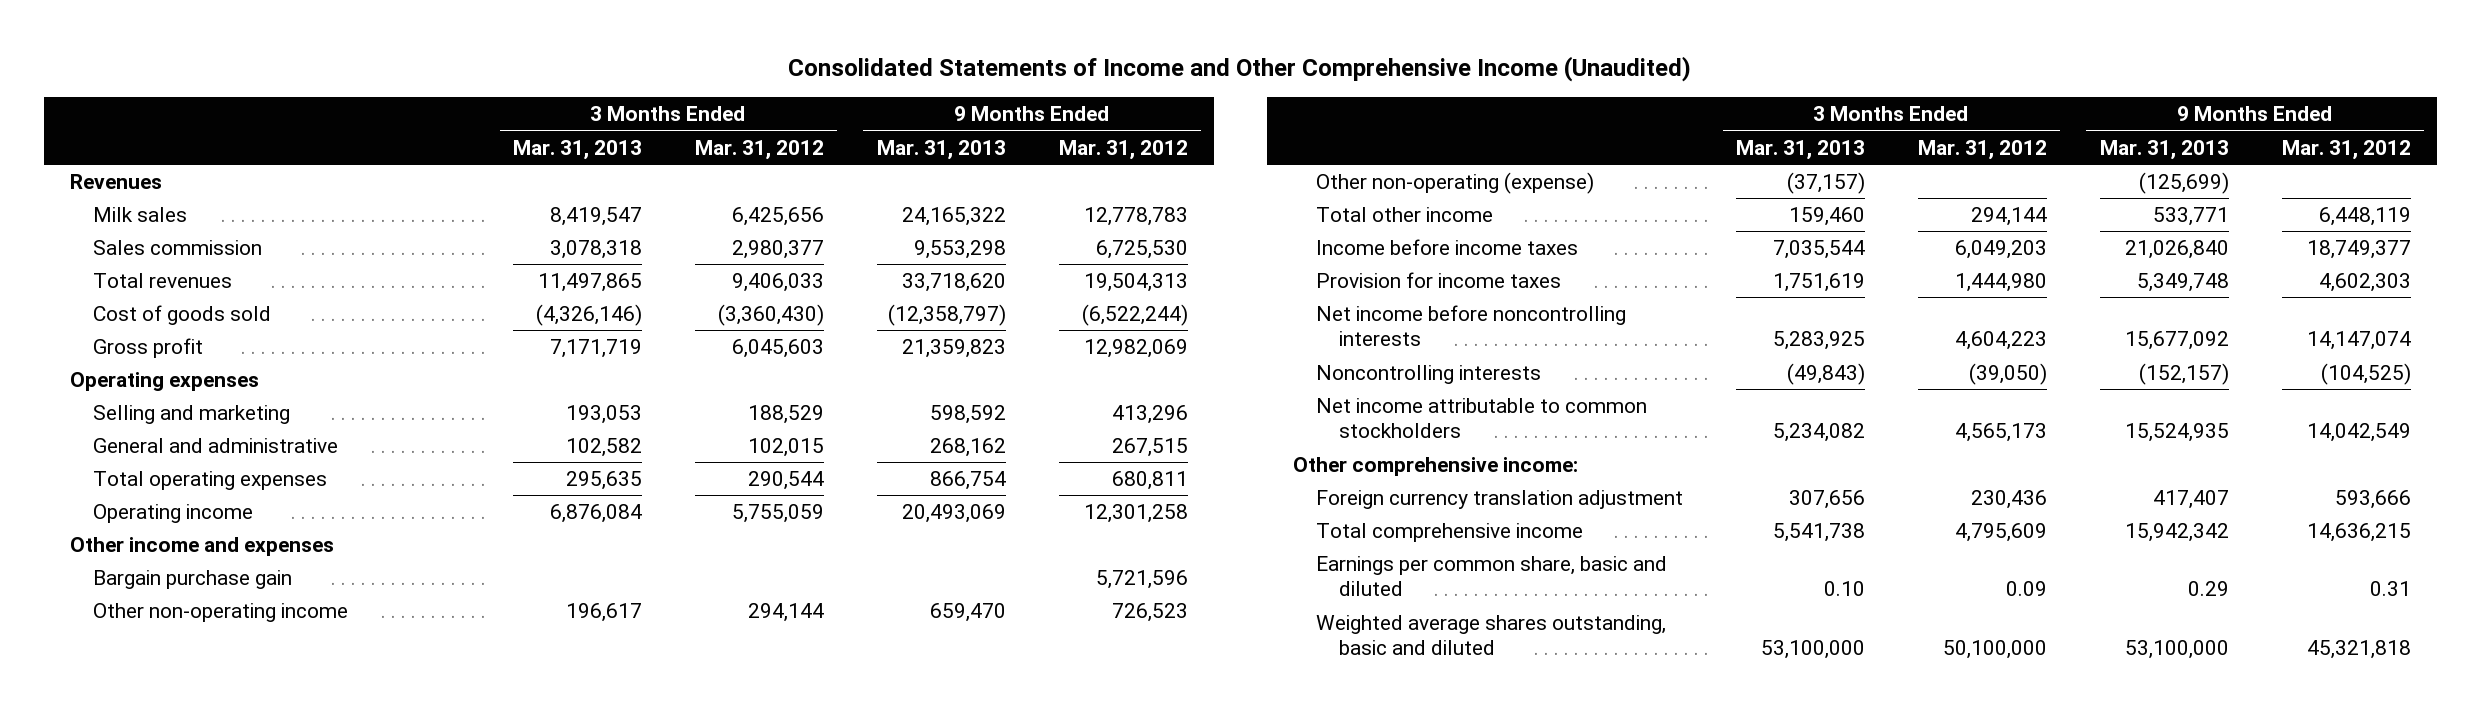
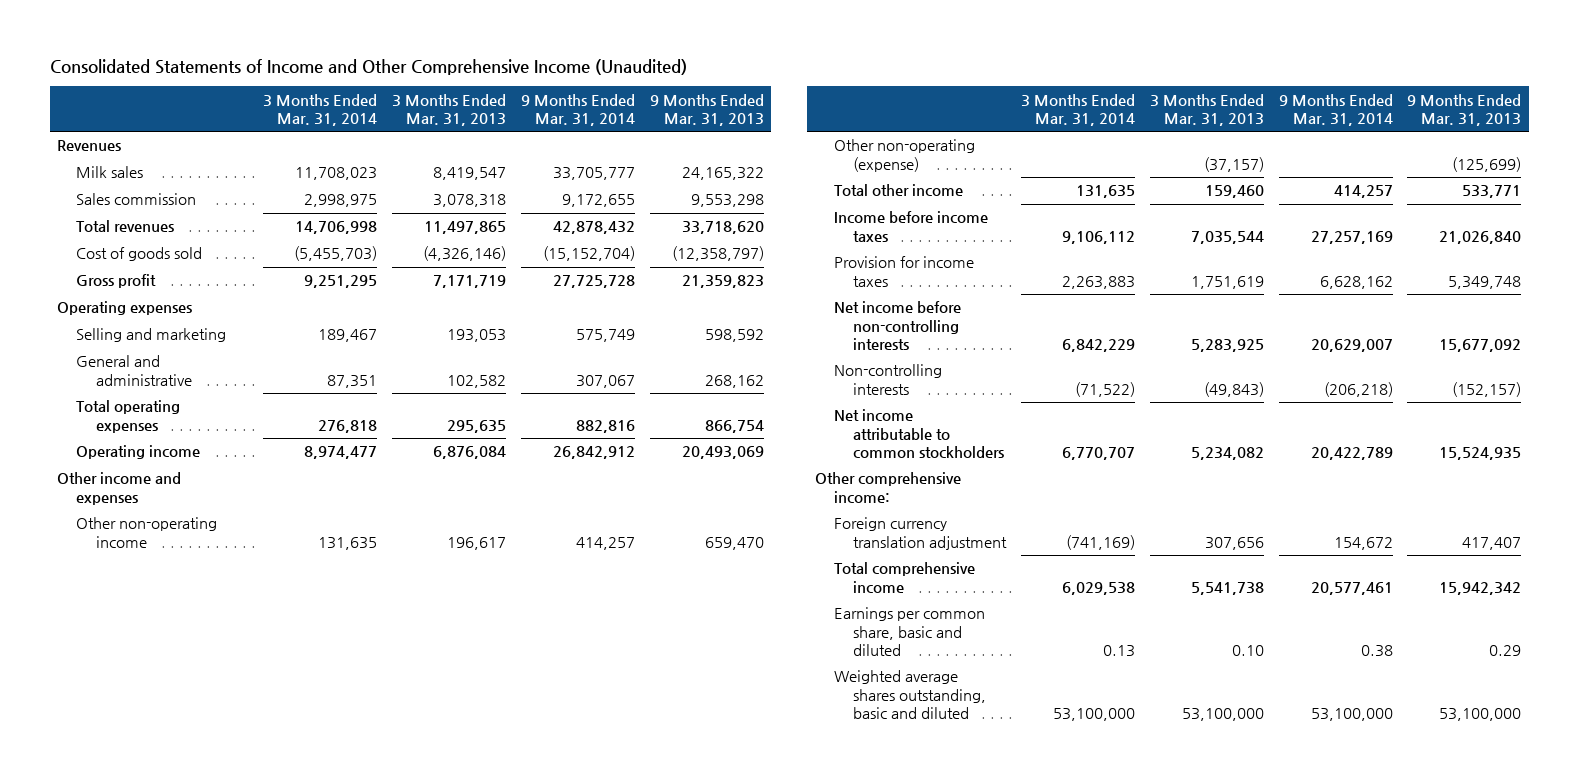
- | 3 Months Ended Mar. 31, 2013 | 3 Months Ended Mar. 31, 2012 | 9 Months Ended Mar. 31, 2013 | 9 Months Ended Mar. 31, 2012
+ | 3 Months Ended Mar. 31, 2014 | 3 Months Ended Mar. 31, 2013 | 9 Months Ended Mar. 31, 2014 | 9 Months Ended Mar. 31, 2013
- Bargain purchase gain | | | | 5,721,596
- Net income before noncontrolling interests | 5,283,925 | 4,604,223 | 15,677,092 | 14,147,074
- Noncontrolling interests | (49,843) | (39,050) | (152,157) | (104,525)
+ Net income before non-controlling interests | 6,842,229 | 5,283,925 | 20,629,007 | 15,677,092
+ Non-controlling interests | (71,522) | (49,843) | (206,218) | (152,157)

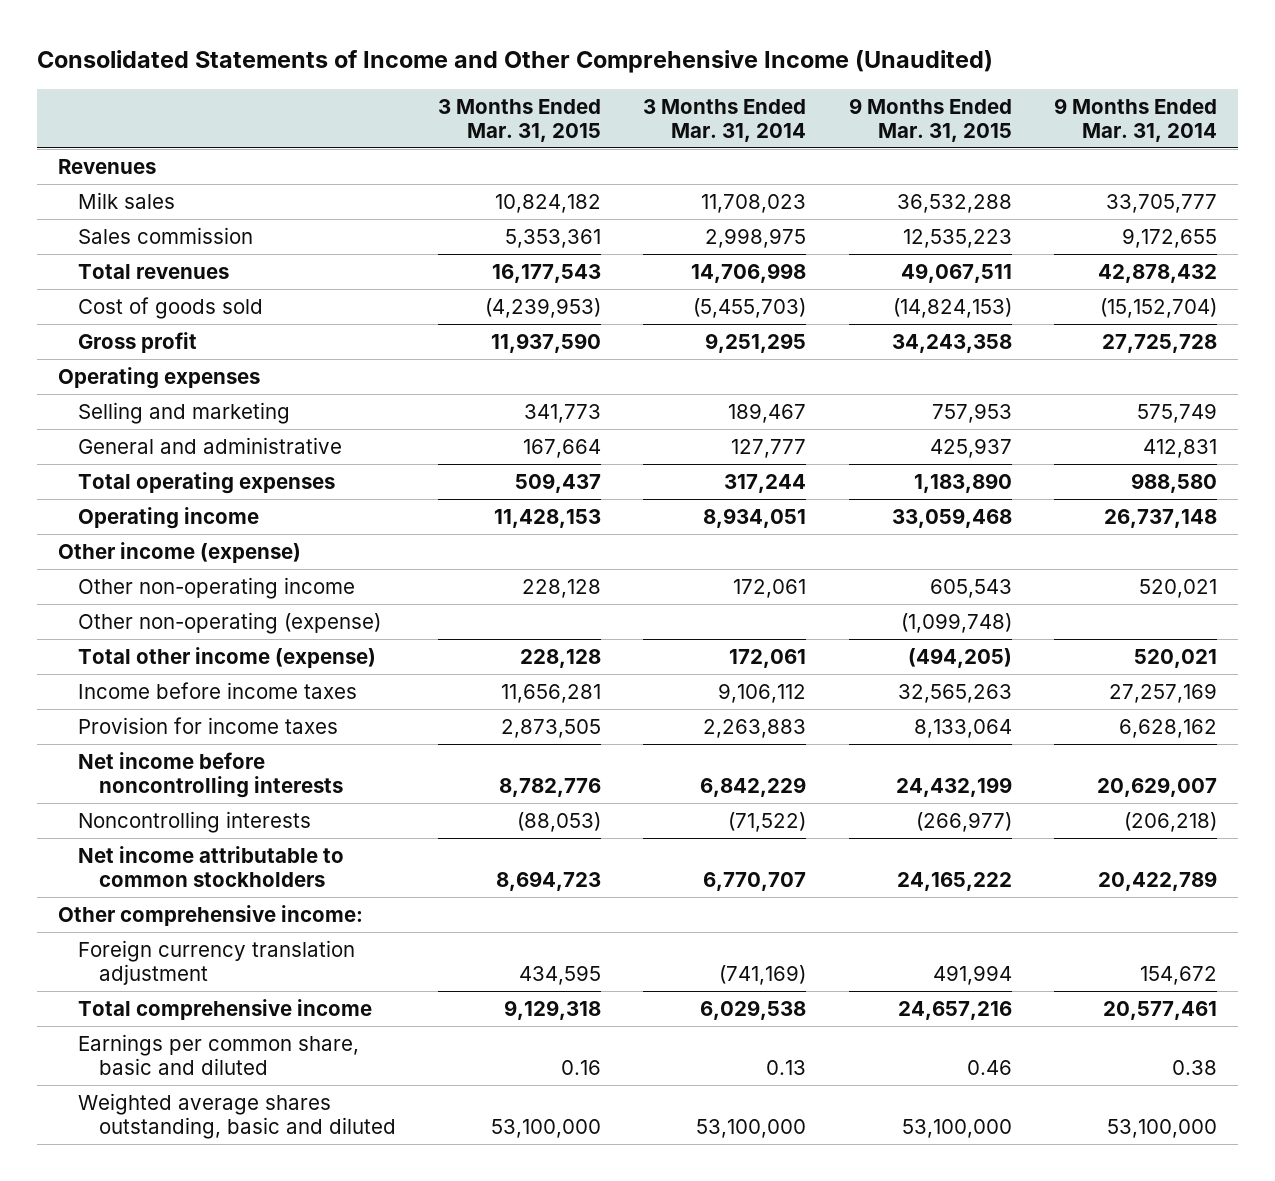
- | 3 Months Ended Mar. 31, 2014 | 3 Months Ended Mar. 31, 2013 | 9 Months Ended Mar. 31, 2014 | 9 Months Ended Mar. 31, 2013
+ | 3 Months Ended Mar. 31, 2015 | 3 Months Ended Mar. 31, 2014 | 9 Months Ended Mar. 31, 2015 | 9 Months Ended Mar. 31, 2014
- General and administrative | 87,351 | 102,582 | 307,067 | 268,162
- Total operating expenses | 276,818 | 295,635 | 882,816 | 866,754
- Operating income | 8,974,477 | 6,876,084 | 26,842,912 | 20,493,069
- Other income and expenses
- Other non-operating income | 131,635 | 196,617 | 414,257 | 659,470
+ General and administrative | 167,664 | 127,777 | 425,937 | 412,831
+ Total operating expenses | 509,437 | 317,244 | 1,183,890 | 988,580
+ Operating income | 11,428,153 | 8,934,051 | 33,059,468 | 26,737,148
+ Other income (expense)
+ Other non-operating income | 228,128 | 172,061 | 605,543 | 520,021
- Total other income | 131,635 | 159,460 | 414,257 | 533,771
+ Total other income (expense) | 228,128 | 172,061 | (494,205) | 520,021
- Net income before non-controlling interests | 6,842,229 | 5,283,925 | 20,629,007 | 15,677,092
- Non-controlling interests | (71,522) | (49,843) | (206,218) | (152,157)
+ Net income before noncontrolling interests | 8,782,776 | 6,842,229 | 24,432,199 | 20,629,007
+ Noncontrolling interests | (88,053) | (71,522) | (266,977) | (206,218)

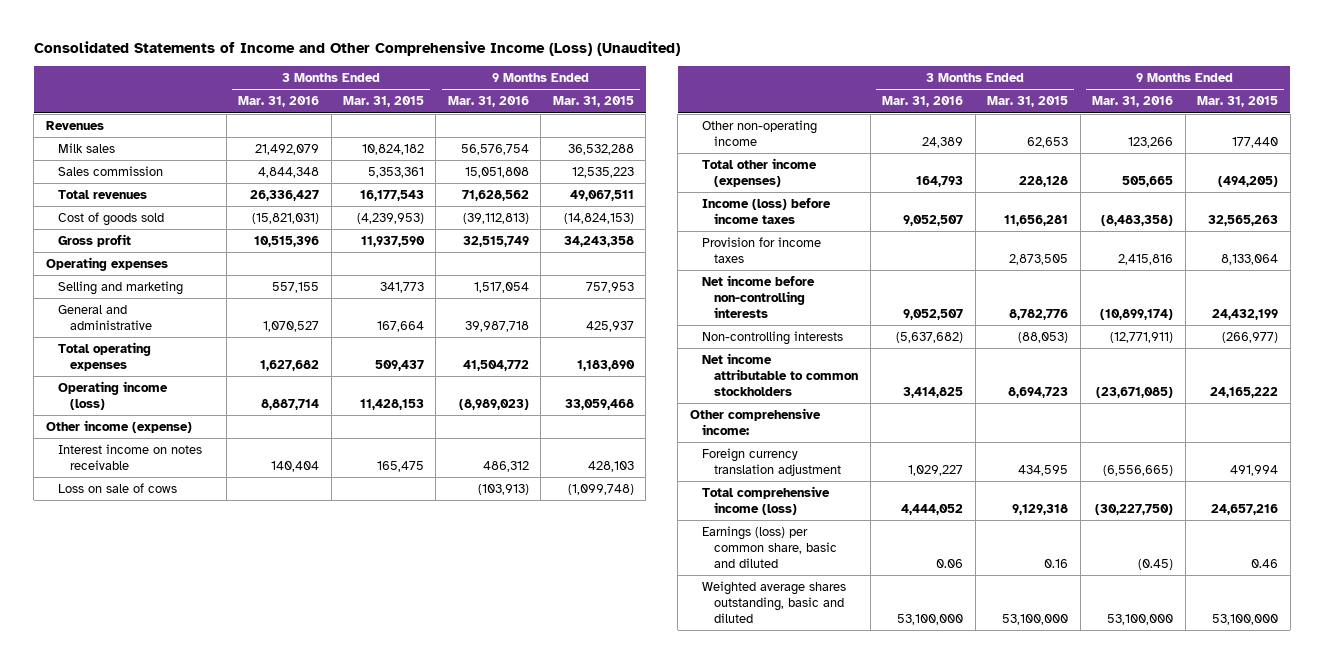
- Consolidated Statements of Income and Other Comprehensive Income (Unaudited)
+ Consolidated Statements of Income and Other Comprehensive Income (Loss) (Unaudited)
- | 3 Months Ended Mar. 31, 2015 | 3 Months Ended Mar. 31, 2014 | 9 Months Ended Mar. 31, 2015 | 9 Months Ended Mar. 31, 2014
+ | 3 Months Ended Mar. 31, 2016 | 3 Months Ended Mar. 31, 2015 | 9 Months Ended Mar. 31, 2016 | 9 Months Ended Mar. 31, 2015
- Operating income | 11,428,153 | 8,934,051 | 33,059,468 | 26,737,148
+ Operating income (loss) | 8,887,714 | 11,428,153 | (8,989,023) | 33,059,468
- Other non-operating income | 228,128 | 172,061 | 605,543 | 520,021
- Other non-operating (expense) | | | (1,099,748) |
- Total other income (expense) | 228,128 | 172,061 | (494,205) | 520,021
- Income before income taxes | 11,656,281 | 9,106,112 | 32,565,263 | 27,257,169
+ Interest income on notes receivable | 140,404 | 165,475 | 486,312 | 428,103
+ Loss on sale of cows | | | (103,913) | (1,099,748)
+ Other non-operating income | 24,389 | 62,653 | 123,266 | 177,440
+ Total other income (expenses) | 164,793 | 228,128 | 505,665 | (494,205)
+ Income (loss) before income taxes | 9,052,507 | 11,656,281 | (8,483,358) | 32,565,263
- Net income before noncontrolling interests | 8,782,776 | 6,842,229 | 24,432,199 | 20,629,007
- Noncontrolling interests | (88,053) | (71,522) | (266,977) | (206,218)
+ Net income before non-controlling interests | 9,052,507 | 8,782,776 | (10,899,174) | 24,432,199
+ Non-controlling interests | (5,637,682) | (88,053) | (12,771,911) | (266,977)
- Total comprehensive income | 9,129,318 | 6,029,538 | 24,657,216 | 20,577,461
- Earnings per common share, basic and diluted | 0.16 | 0.13 | 0.46 | 0.38
+ Total comprehensive income (loss) | 4,444,052 | 9,129,318 | (30,227,750) | 24,657,216
+ Earnings (loss) per common share, basic and diluted | 0.06 | 0.16 | (0.45) | 0.46

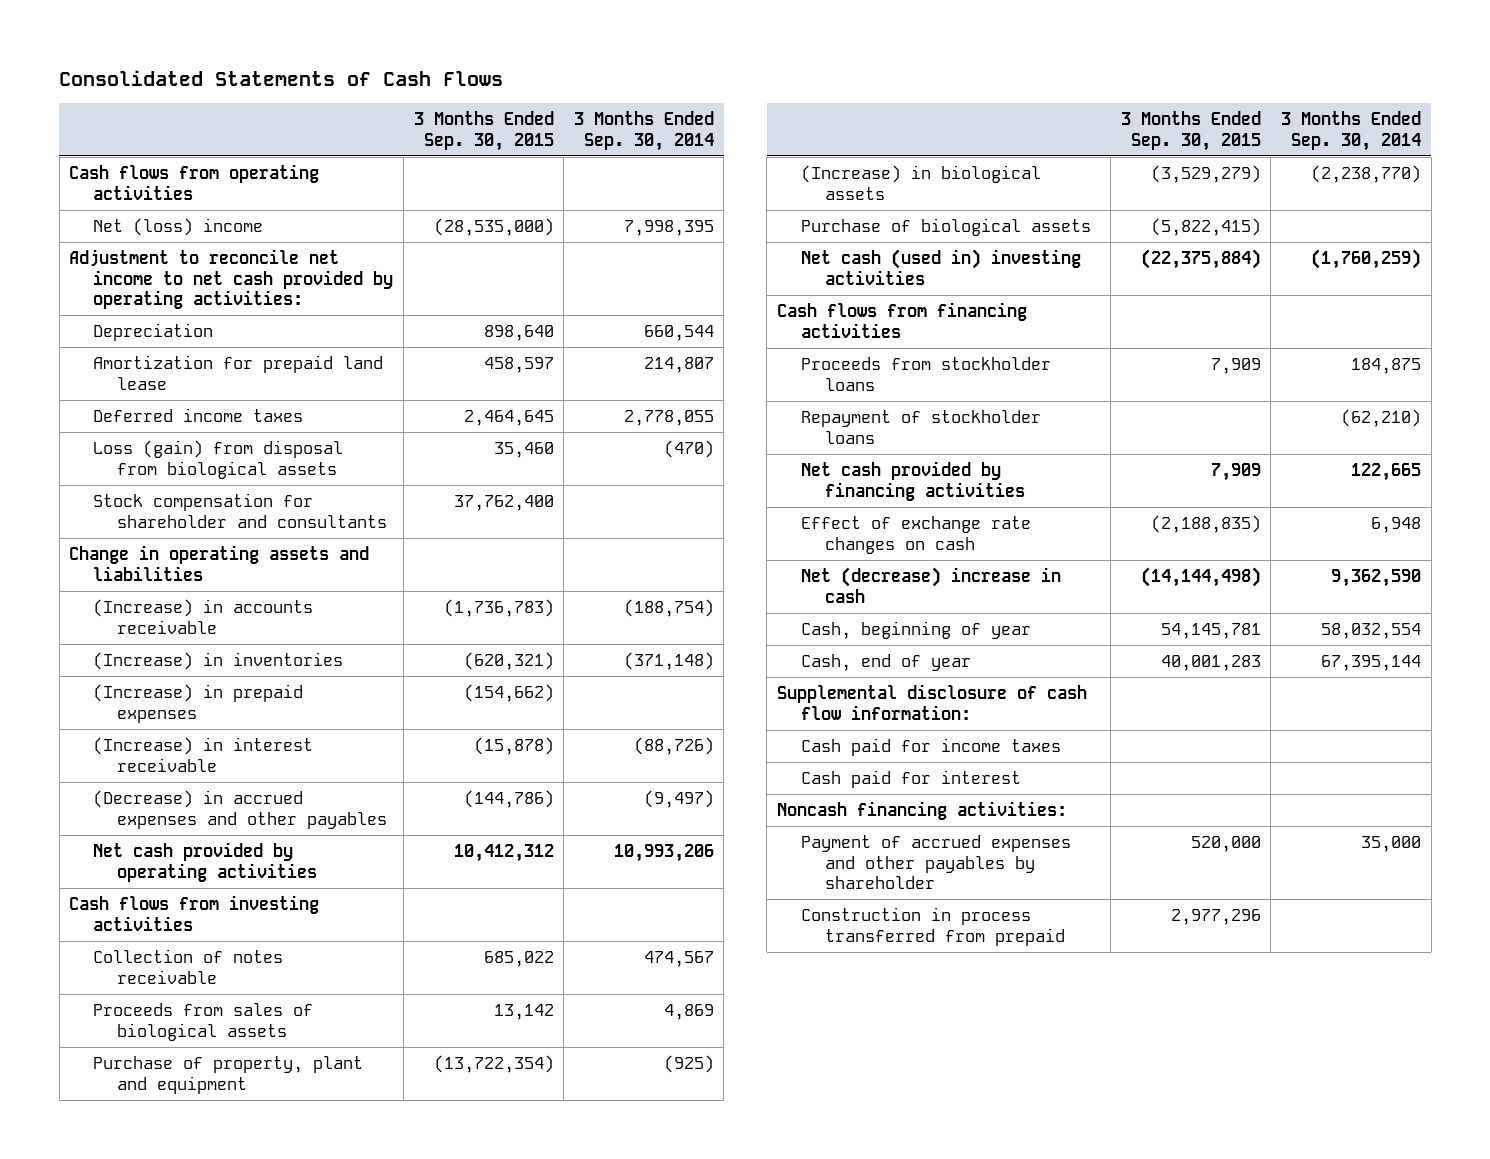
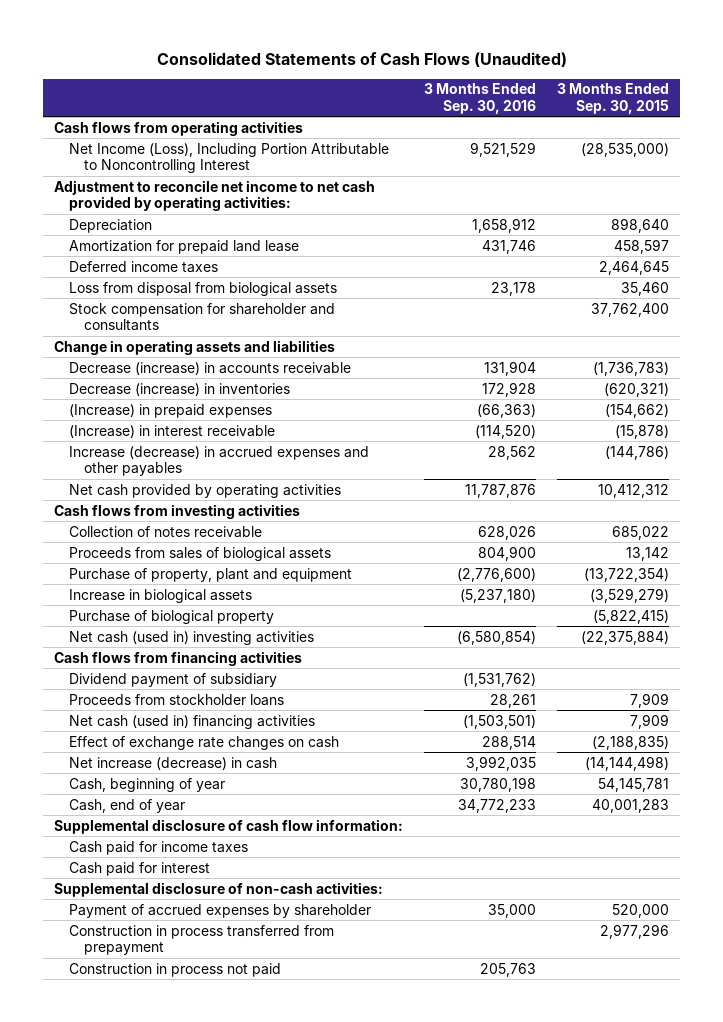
- Consolidated Statements of Cash Flows
+ Consolidated Statements of Cash Flows (Unaudited)
- | 3 Months Ended Sep. 30, 2015 | 3 Months Ended Sep. 30, 2014
+ | 3 Months Ended Sep. 30, 2016 | 3 Months Ended Sep. 30, 2015
- Net (loss) income | (28,535,000) | 7,998,395
+ Net Income (Loss), Including Portion Attributable to Noncontrolling Interest | 9,521,529 | (28,535,000)
- Loss (gain) from disposal from biological assets | 35,460 | (470)
+ Loss from disposal from biological assets | 23,178 | 35,460
- (Increase) in accounts receivable | (1,736,783) | (188,754)
- (Increase) in inventories | (620,321) | (371,148)
+ Decrease (increase) in accounts receivable | 131,904 | (1,736,783)
+ Decrease (increase) in inventories | 172,928 | (620,321)
- (Decrease) in accrued expenses and other payables | (144,786) | (9,497)
+ Increase (decrease) in accrued expenses and other payables | 28,562 | (144,786)
- (Increase) in biological assets | (3,529,279) | (2,238,770)
- Purchase of biological assets | (5,822,415) |
+ Increase in biological assets | (5,237,180) | (3,529,279)
+ Purchase of biological property | | (5,822,415)
+ Dividend payment of subsidiary | (1,531,762) |
- Repayment of stockholder loans | | (62,210)
- Net cash provided by financing activities | 7,909 | 122,665
+ Net cash (used in) financing activities | (1,503,501) | 7,909
- Net (decrease) increase in cash | (14,144,498) | 9,362,590
+ Net increase (decrease) in cash | 3,992,035 | (14,144,498)
- Noncash financing activities:
- Payment of accrued expenses and other payables by shareholder | 520,000 | 35,000
- Construction in process transferred from prepaid | 2,977,296 |
+ Supplemental disclosure of non-cash activities:
+ Payment of accrued expenses by shareholder | 35,000 | 520,000
+ Construction in process transferred from prepayment | | 2,977,296
+ Construction in process not paid | 205,763 |

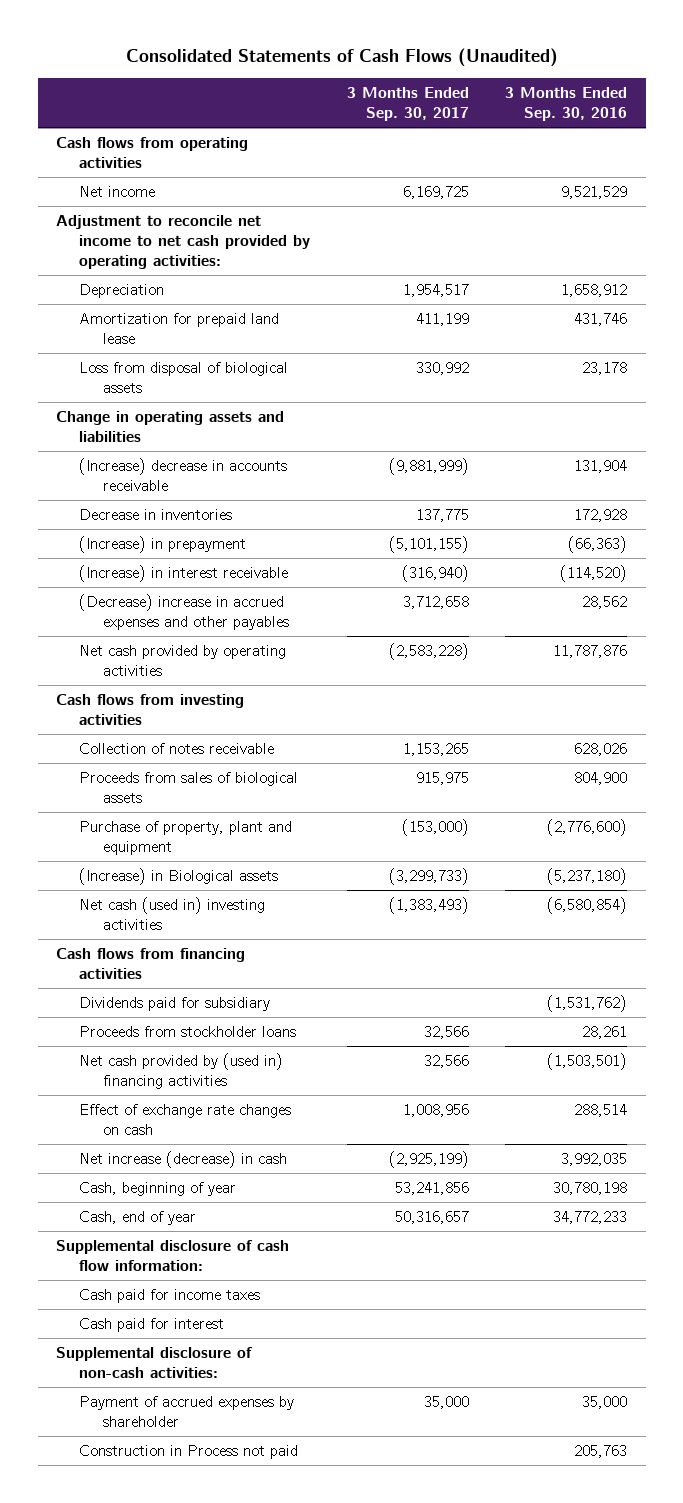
- | 3 Months Ended Sep. 30, 2016 | 3 Months Ended Sep. 30, 2015
+ | 3 Months Ended Sep. 30, 2017 | 3 Months Ended Sep. 30, 2016
- Net Income (Loss), Including Portion Attributable to Noncontrolling Interest | 9,521,529 | (28,535,000)
+ Net income | 6,169,725 | 9,521,529
- Deferred income taxes | | 2,464,645
- Loss from disposal from biological assets | 23,178 | 35,460
- Stock compensation for shareholder and consultants | | 37,762,400
+ Loss from disposal of biological assets | 330,992 | 23,178
- Decrease (increase) in accounts receivable | 131,904 | (1,736,783)
- Decrease (increase) in inventories | 172,928 | (620,321)
- (Increase) in prepaid expenses | (66,363) | (154,662)
+ (Increase) decrease in accounts receivable | (9,881,999) | 131,904
+ Decrease in inventories | 137,775 | 172,928
+ (Increase) in prepayment | (5,101,155) | (66,363)
- Increase (decrease) in accrued expenses and other payables | 28,562 | (144,786)
+ (Decrease) increase in accrued expenses and other payables | 3,712,658 | 28,562
- Increase in biological assets | (5,237,180) | (3,529,279)
- Purchase of biological property | | (5,822,415)
+ (Increase) in Biological assets | (3,299,733) | (5,237,180)
- Dividend payment of subsidiary | (1,531,762) |
+ Dividends paid for subsidiary | | (1,531,762)
- Net cash (used in) financing activities | (1,503,501) | 7,909
+ Net cash provided by (used in) financing activities | 32,566 | (1,503,501)
- Construction in process transferred from prepayment | | 2,977,296
- Construction in process not paid | 205,763 |
+ Construction in Process not paid | | 205,763

